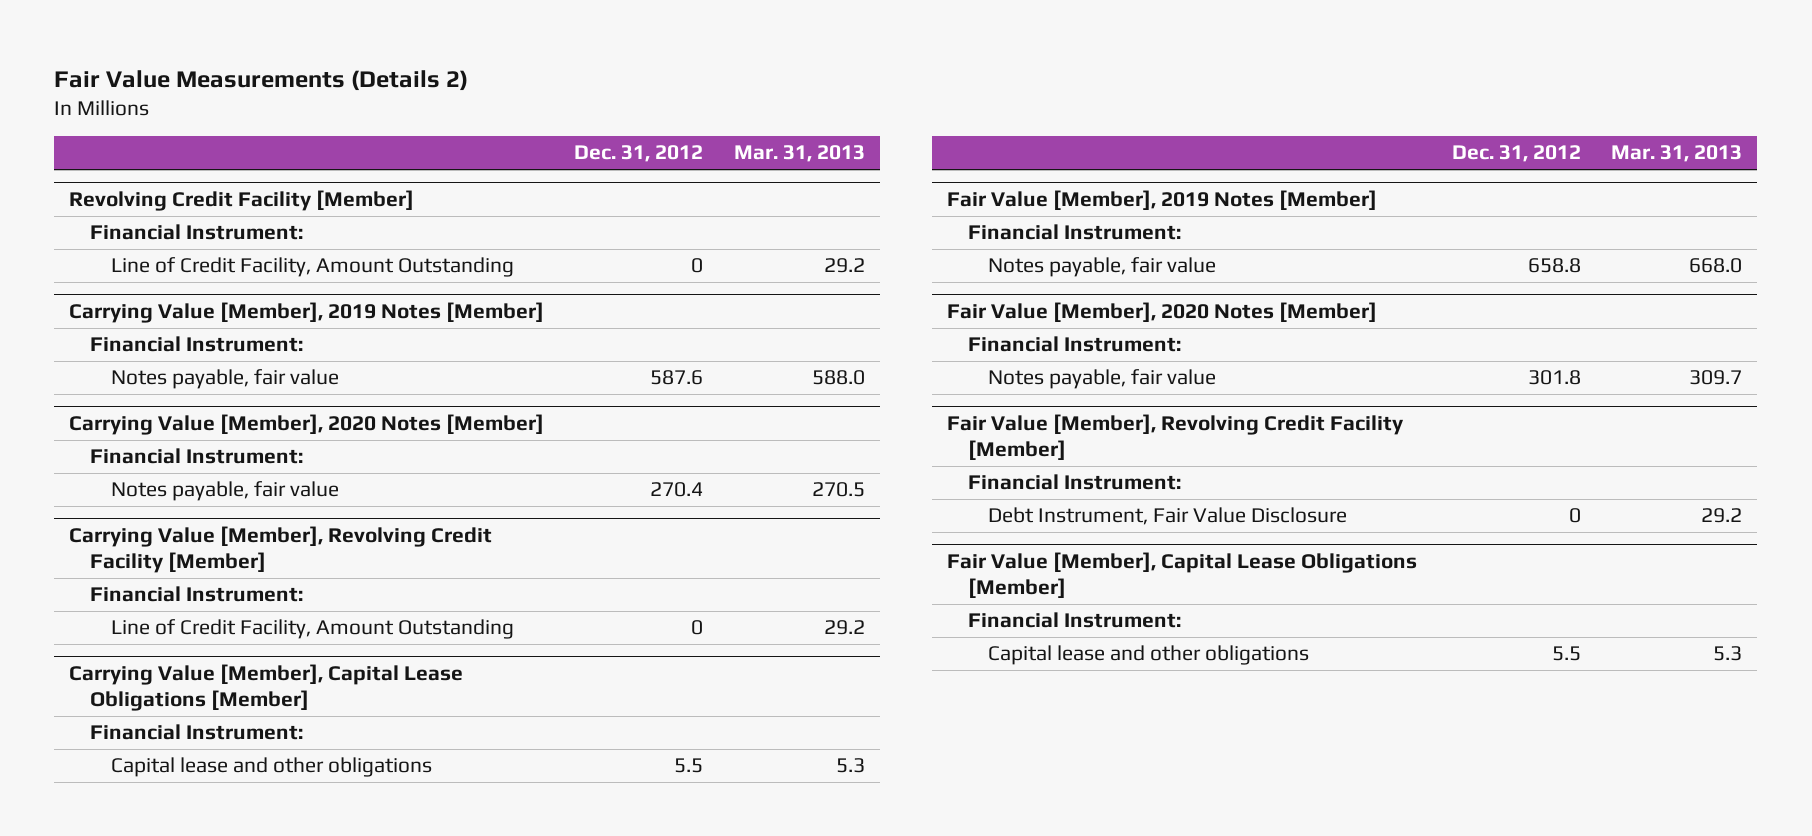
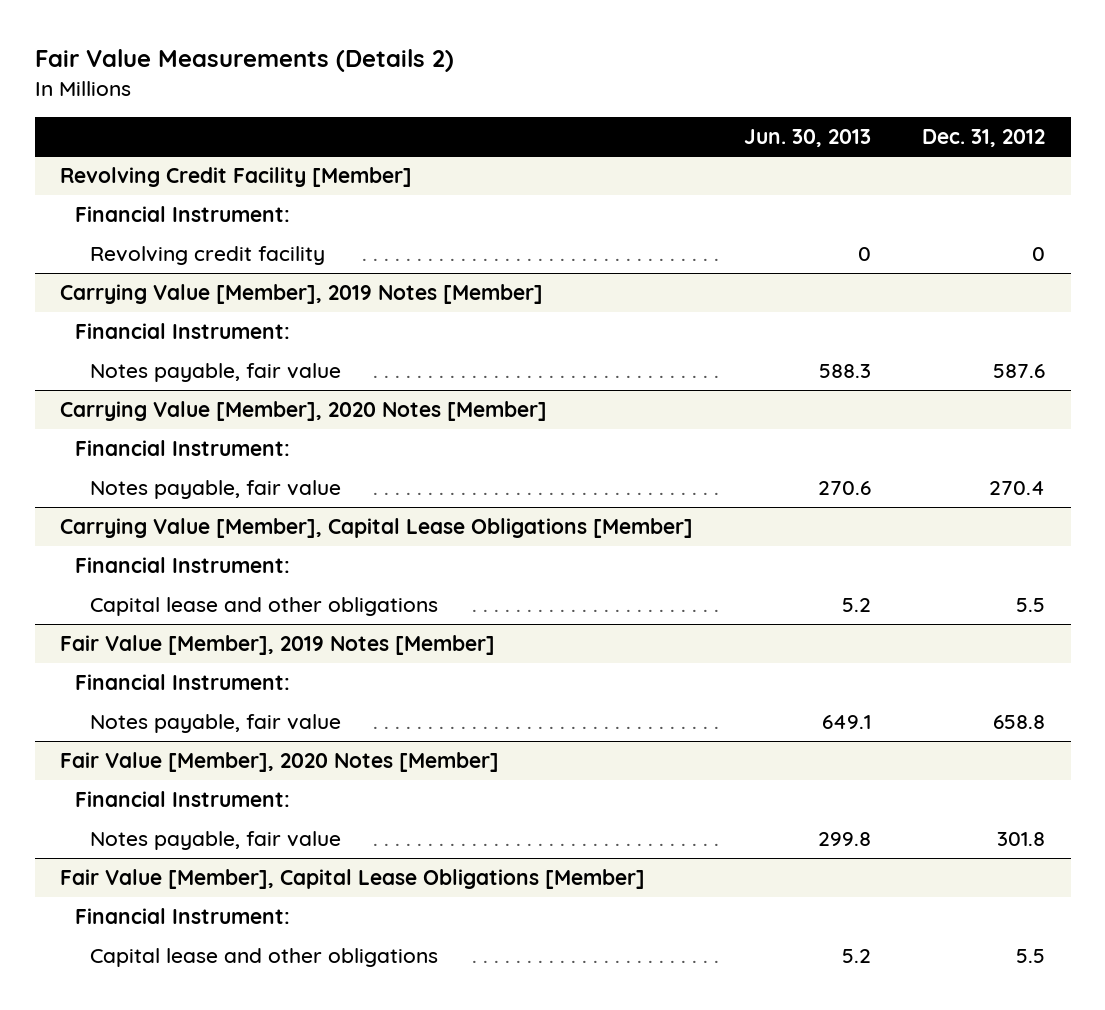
- | Dec. 31, 2012 | Mar. 31, 2013
+ | Jun. 30, 2013 | Dec. 31, 2012
@ Revolving Credit Facility [Member]
- Line of Credit Facility, Amount Outstanding | 0 | 29.2
+ Revolving credit facility | 0 | 0
- Carrying Value [Member], Revolving Credit Facility [Member]
- Financial Instrument:
- Line of Credit Facility, Amount Outstanding | 0 | 29.2
- Fair Value [Member], Revolving Credit Facility [Member]
- Financial Instrument:
- Debt Instrument, Fair Value Disclosure | 0 | 29.2

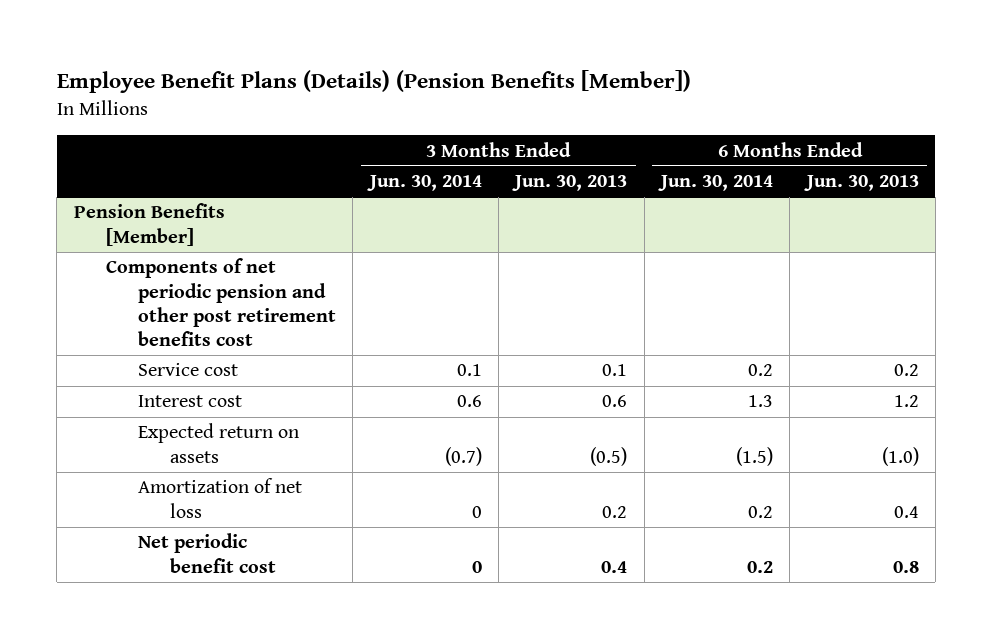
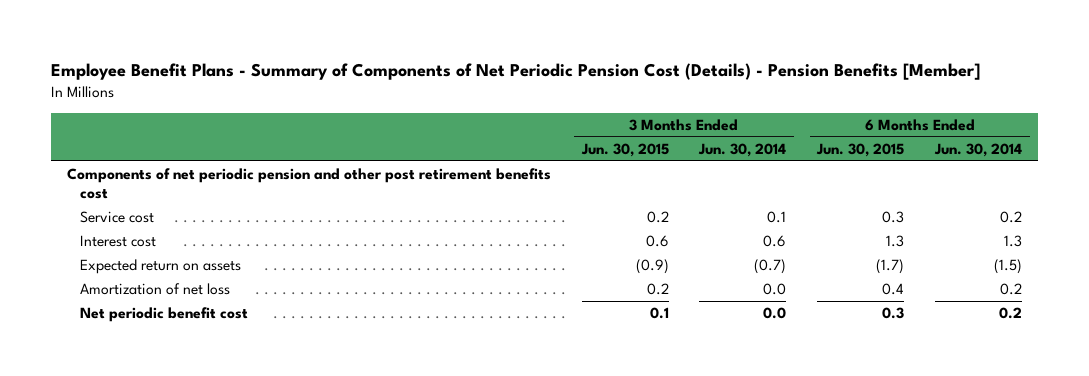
- Employee Benefit Plans (Details) (Pension Benefits [Member])
+ Employee Benefit Plans - Summary of Components of Net Periodic Pension Cost (Details) - Pension Benefits [Member]
- | 3 Months Ended Jun. 30, 2014 | 3 Months Ended Jun. 30, 2013 | 6 Months Ended Jun. 30, 2014 | 6 Months Ended Jun. 30, 2013
+ | 3 Months Ended Jun. 30, 2015 | 3 Months Ended Jun. 30, 2014 | 6 Months Ended Jun. 30, 2015 | 6 Months Ended Jun. 30, 2014
- Pension Benefits [Member]
- Amortization of net loss | 0 | 0.2 | 0.2 | 0.4
- Net periodic benefit cost | 0 | 0.4 | 0.2 | 0.8
+ Amortization of net loss | 0.2 | 0.0 | 0.4 | 0.2
+ Net periodic benefit cost | 0.1 | 0.0 | 0.3 | 0.2

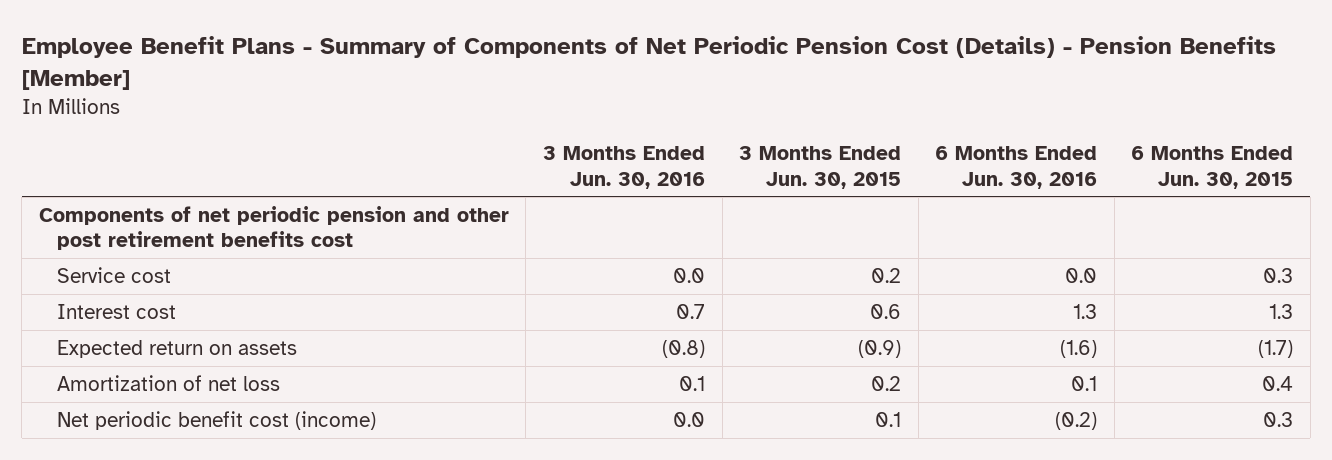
- | 3 Months Ended Jun. 30, 2015 | 3 Months Ended Jun. 30, 2014 | 6 Months Ended Jun. 30, 2015 | 6 Months Ended Jun. 30, 2014
+ | 3 Months Ended Jun. 30, 2016 | 3 Months Ended Jun. 30, 2015 | 6 Months Ended Jun. 30, 2016 | 6 Months Ended Jun. 30, 2015
- Net periodic benefit cost | 0.1 | 0.0 | 0.3 | 0.2
+ Net periodic benefit cost (income) | 0.0 | 0.1 | (0.2) | 0.3

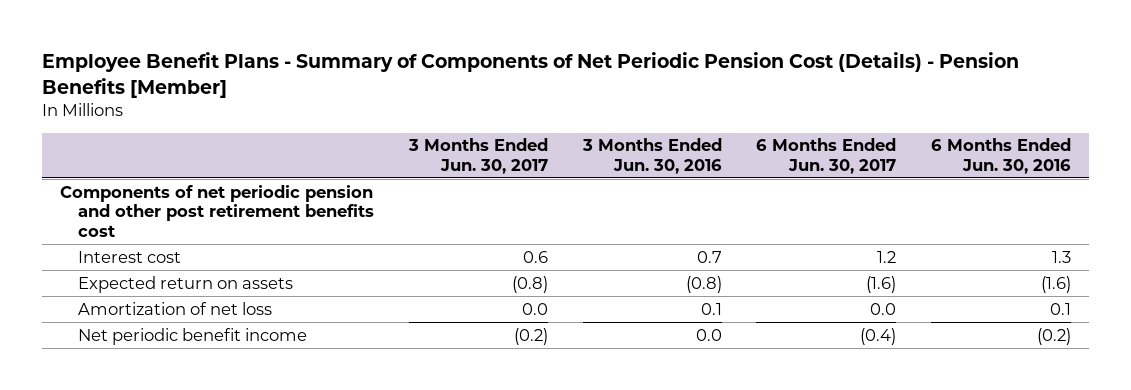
- | 3 Months Ended Jun. 30, 2016 | 3 Months Ended Jun. 30, 2015 | 6 Months Ended Jun. 30, 2016 | 6 Months Ended Jun. 30, 2015
+ | 3 Months Ended Jun. 30, 2017 | 3 Months Ended Jun. 30, 2016 | 6 Months Ended Jun. 30, 2017 | 6 Months Ended Jun. 30, 2016
- Service cost | 0.0 | 0.2 | 0.0 | 0.3
- Net periodic benefit cost (income) | 0.0 | 0.1 | (0.2) | 0.3
+ Net periodic benefit income | (0.2) | 0.0 | (0.4) | (0.2)

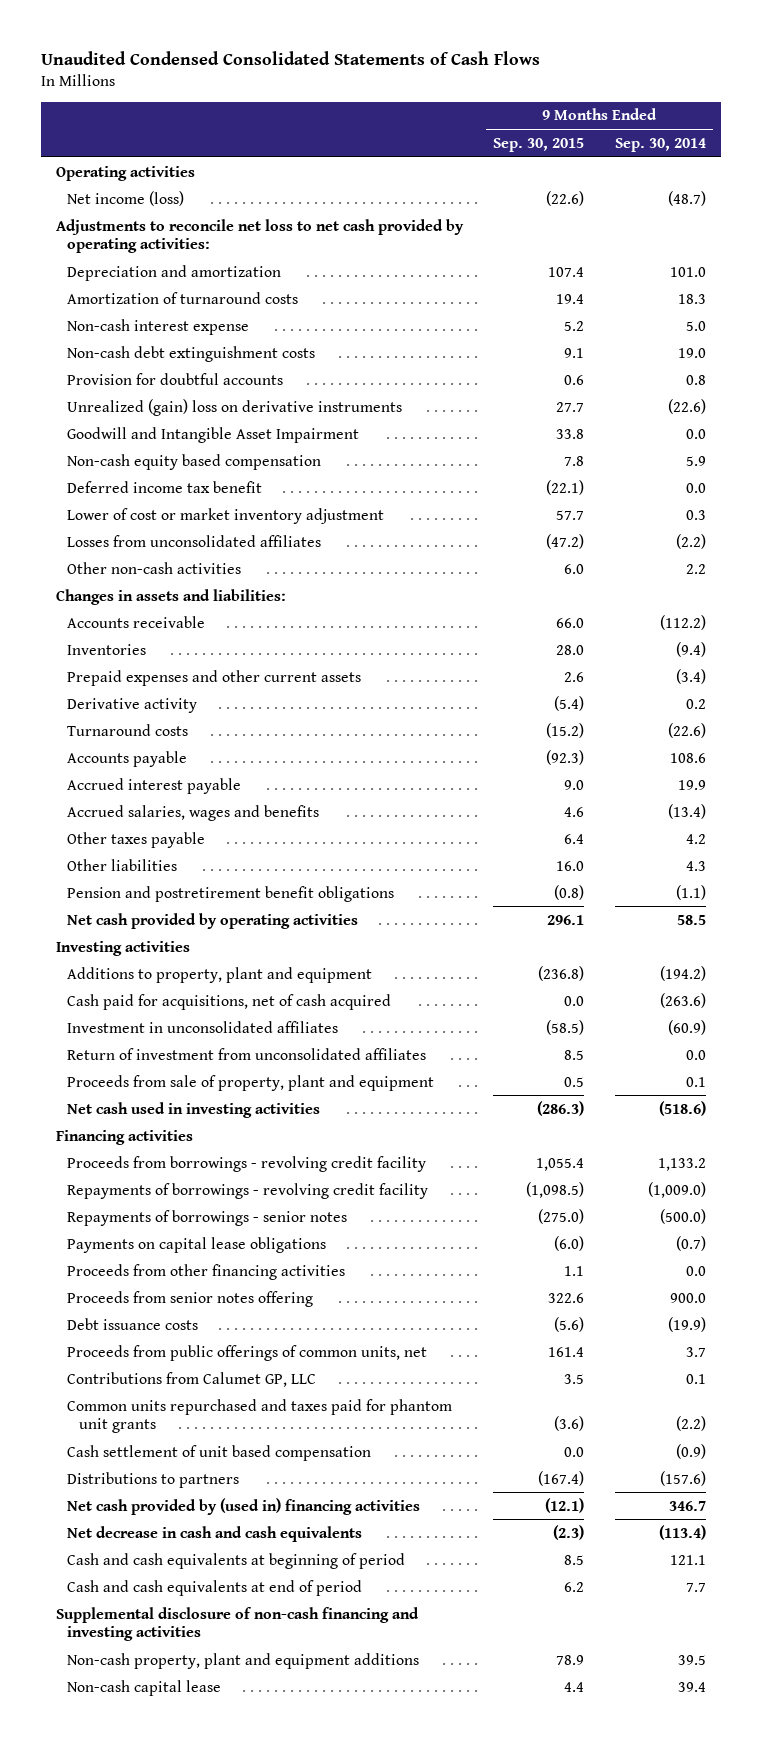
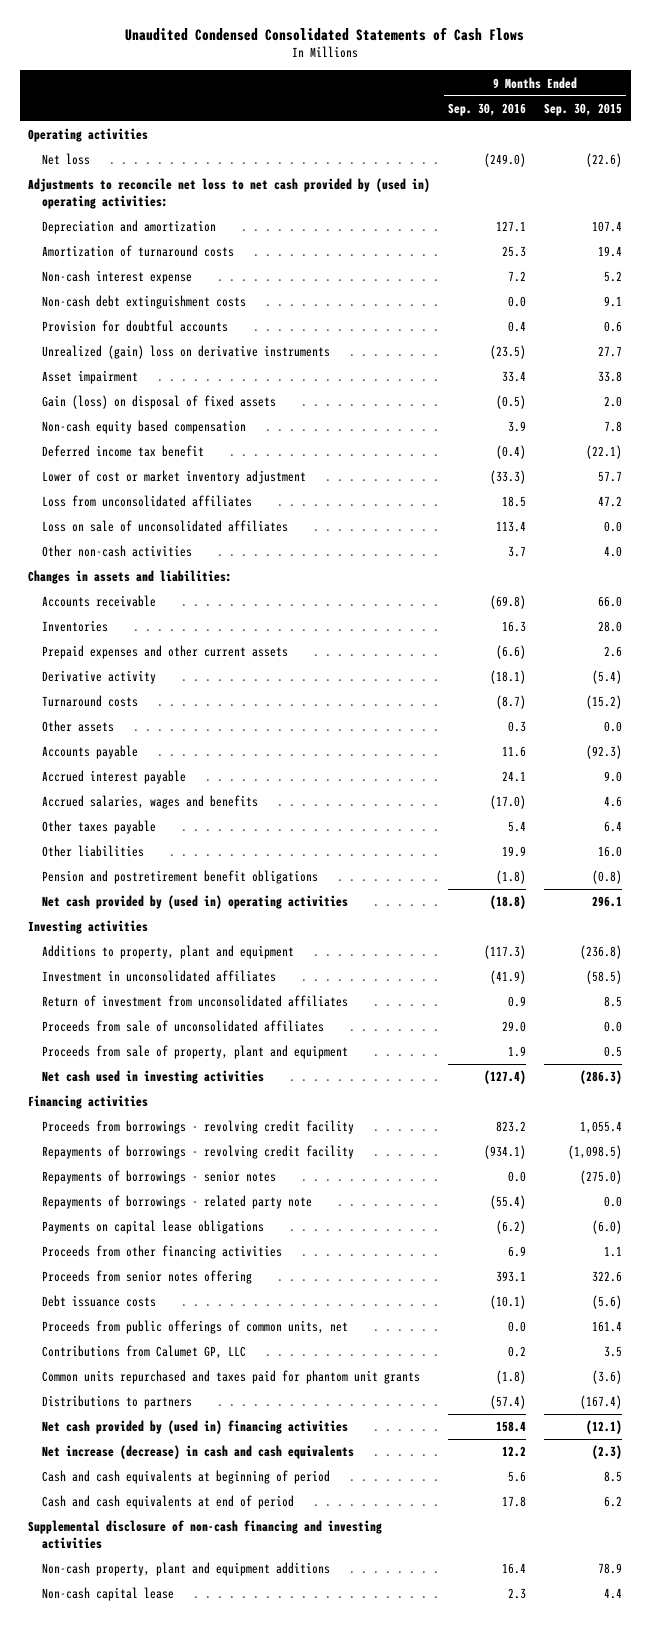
- | 9 Months Ended Sep. 30, 2015 | 9 Months Ended Sep. 30, 2014
+ | 9 Months Ended Sep. 30, 2016 | 9 Months Ended Sep. 30, 2015
- Net income (loss) | (22.6) | (48.7)
- Adjustments to reconcile net loss to net cash provided by operating activities:
+ Net loss | (249.0) | (22.6)
+ Adjustments to reconcile net loss to net cash provided by (used in) operating activities:
- Goodwill and Intangible Asset Impairment | 33.8 | 0.0
+ Asset impairment | 33.4 | 33.8
+ Gain (loss) on disposal of fixed assets | (0.5) | 2.0
- Losses from unconsolidated affiliates | (47.2) | (2.2)
- Other non-cash activities | 6.0 | 2.2
+ Loss from unconsolidated affiliates | 18.5 | 47.2
+ Loss on sale of unconsolidated affiliates | 113.4 | 0.0
+ Other non-cash activities | 3.7 | 4.0
+ Other assets | 0.3 | 0.0
- Net cash provided by operating activities | 296.1 | 58.5
+ Net cash provided by (used in) operating activities | (18.8) | 296.1
- Cash paid for acquisitions, net of cash acquired | 0.0 | (263.6)
+ Proceeds from sale of unconsolidated affiliates | 29.0 | 0.0
+ Repayments of borrowings - related party note | (55.4) | 0.0
- Cash settlement of unit based compensation | 0.0 | (0.9)
- Net decrease in cash and cash equivalents | (2.3) | (113.4)
+ Net increase (decrease) in cash and cash equivalents | 12.2 | (2.3)

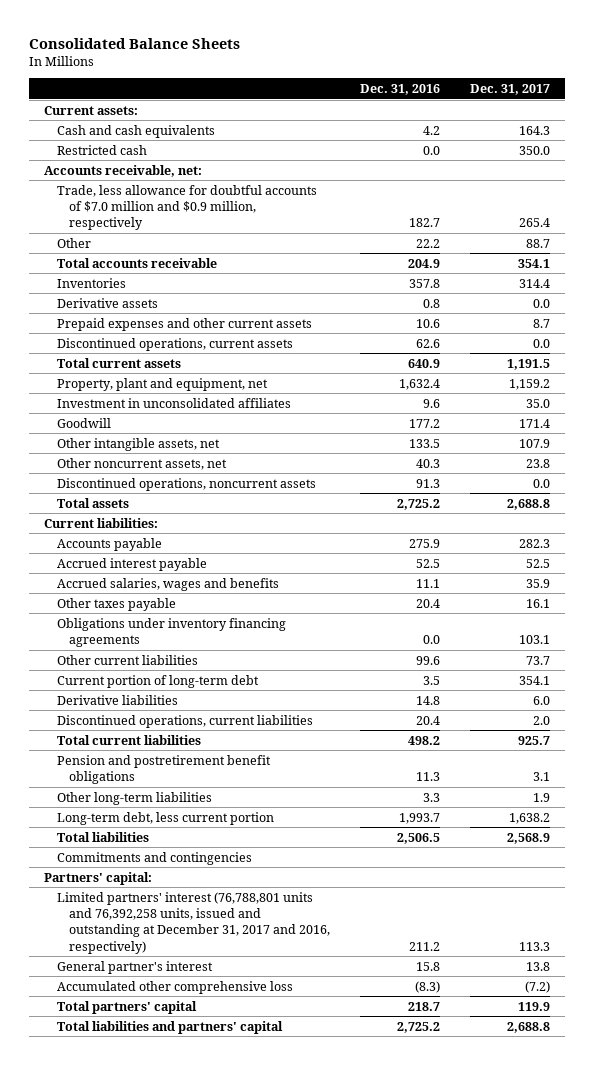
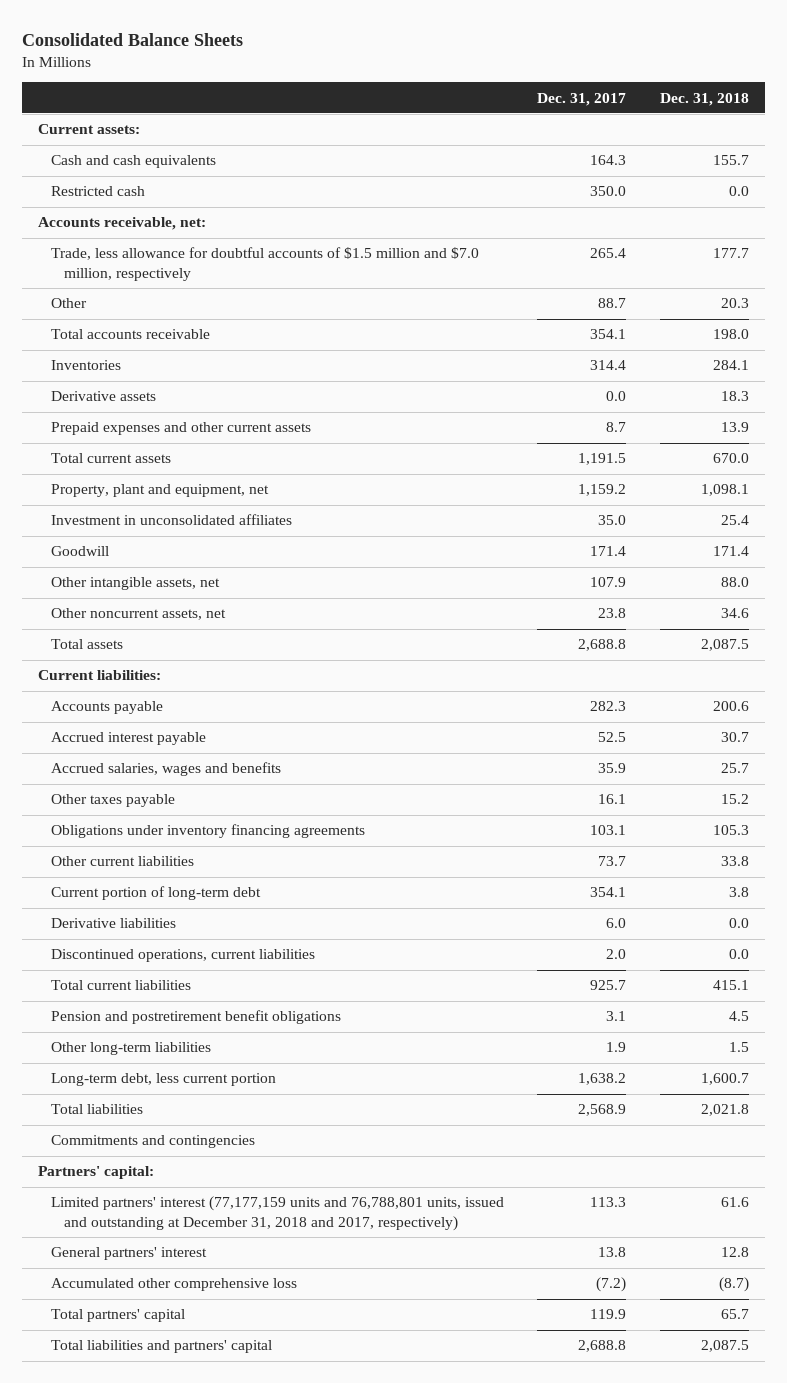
- | Dec. 31, 2016 | Dec. 31, 2017
+ | Dec. 31, 2017 | Dec. 31, 2018
- Trade, less allowance for doubtful accounts of $7.0 million and $0.9 million, respectively | 182.7 | 265.4
+ Trade, less allowance for doubtful accounts of $1.5 million and $7.0 million, respectively | 265.4 | 177.7
- Discontinued operations, current assets | 62.6 | 0.0
- Discontinued operations, noncurrent assets | 91.3 | 0.0
- Limited partners' interest (76,788,801 units and 76,392,258 units, issued and outstanding at December 31, 2017 and 2016, respectively) | 211.2 | 113.3
- General partner's interest | 15.8 | 13.8
+ Limited partners' interest (77,177,159 units and 76,788,801 units, issued and outstanding at December 31, 2018 and 2017, respectively) | 113.3 | 61.6
+ General partners' interest | 13.8 | 12.8

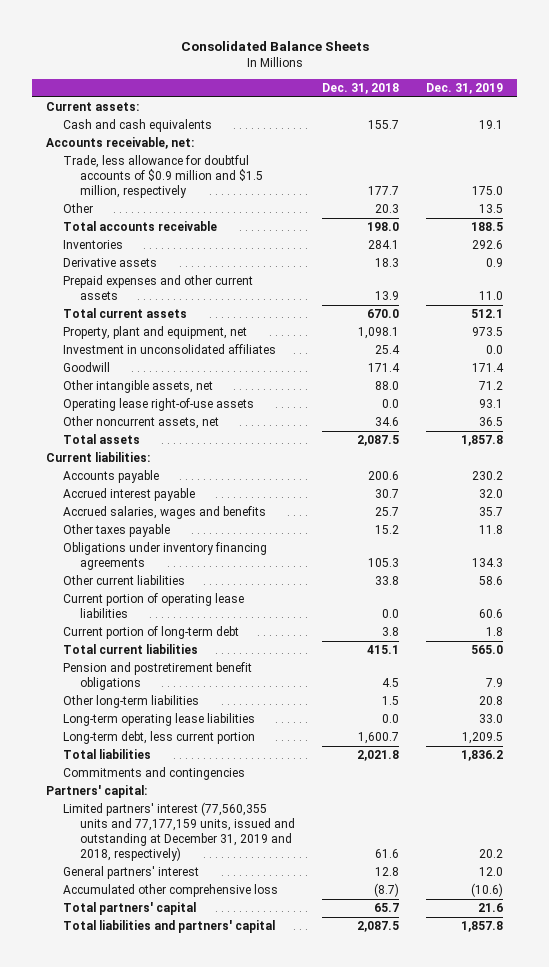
- | Dec. 31, 2017 | Dec. 31, 2018
+ | Dec. 31, 2018 | Dec. 31, 2019
- Restricted cash | 350.0 | 0.0
- Trade, less allowance for doubtful accounts of $1.5 million and $7.0 million, respectively | 265.4 | 177.7
+ Trade, less allowance for doubtful accounts of $0.9 million and $1.5 million, respectively | 177.7 | 175.0
+ Operating lease right-of-use assets | 0.0 | 93.1
+ Current portion of operating lease liabilities | 0.0 | 60.6
- Derivative liabilities | 6.0 | 0.0
- Discontinued operations, current liabilities | 2.0 | 0.0
+ Long-term operating lease liabilities | 0.0 | 33.0
- Limited partners' interest (77,177,159 units and 76,788,801 units, issued and outstanding at December 31, 2018 and 2017, respectively) | 113.3 | 61.6
+ Limited partners' interest (77,560,355 units and 77,177,159 units, issued and outstanding at December 31, 2019 and 2018, respectively) | 61.6 | 20.2

